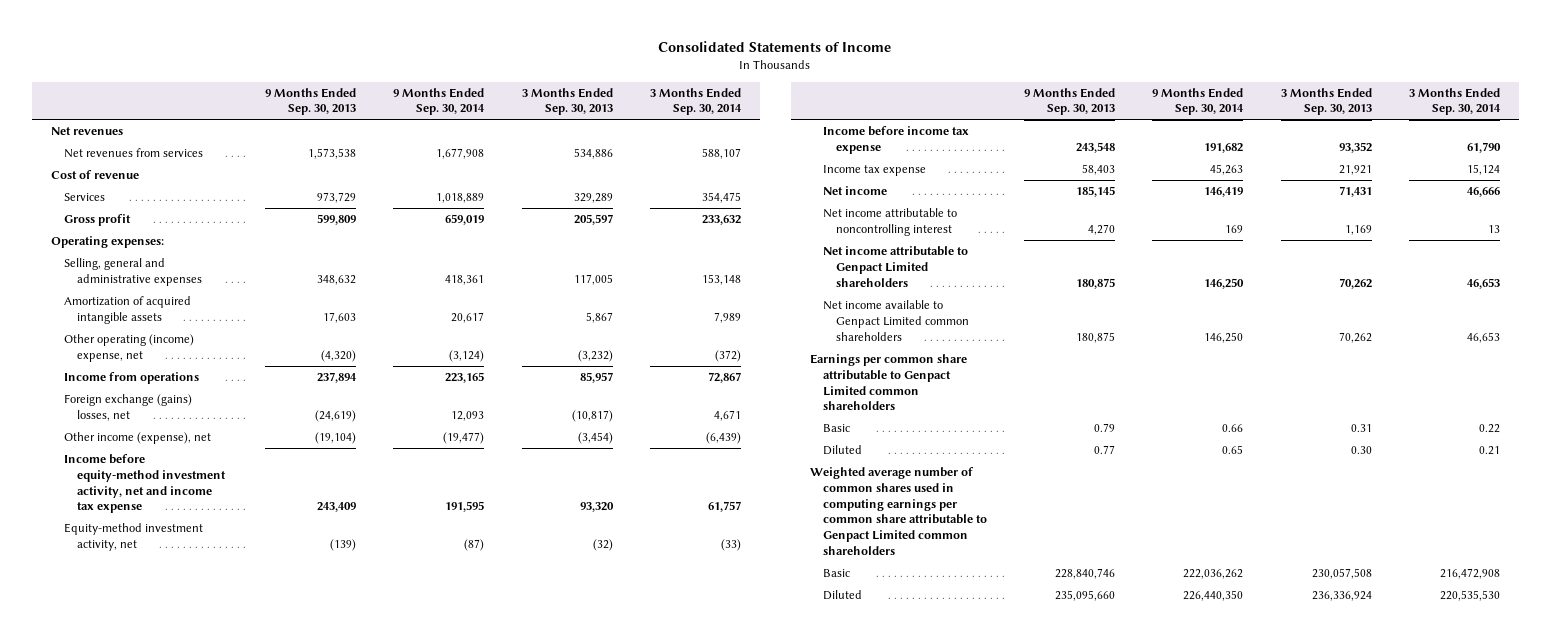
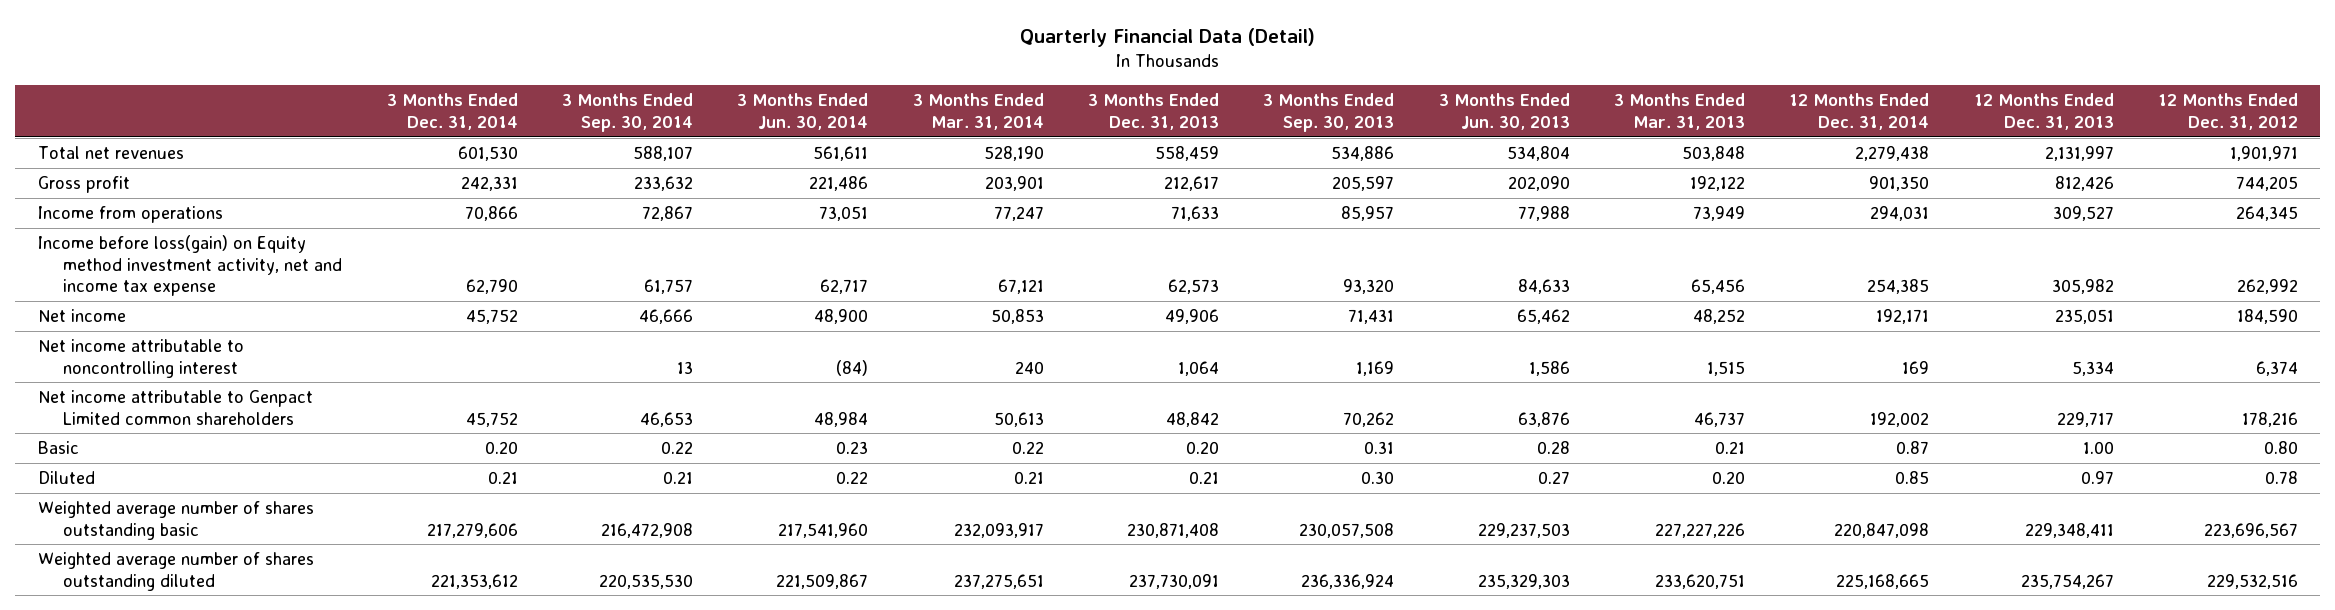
- Consolidated Statements of Income
+ Quarterly Financial Data (Detail)
- | 9 Months Ended Sep. 30, 2013 | 9 Months Ended Sep. 30, 2014 | 3 Months Ended Sep. 30, 2013 | 3 Months Ended Sep. 30, 2014
+ | 3 Months Ended Dec. 31, 2014 | 3 Months Ended Sep. 30, 2014 | 3 Months Ended Jun. 30, 2014 | 3 Months Ended Mar. 31, 2014 | 3 Months Ended Dec. 31, 2013 | 3 Months Ended Sep. 30, 2013 | 3 Months Ended Jun. 30, 2013 | 3 Months Ended Mar. 31, 2013 | 12 Months Ended Dec. 31, 2014 | 12 Months Ended Dec. 31, 2013 | 12 Months Ended Dec. 31, 2012
- Net revenues
- Net revenues from services | 1,573,538 | 1,677,908 | 534,886 | 588,107
- Cost of revenue
- Services | 973,729 | 1,018,889 | 329,289 | 354,475
+ Total net revenues | 601,530 | 588,107 | 561,611 | 528,190 | 558,459 | 534,886 | 534,804 | 503,848 | 2,279,438 | 2,131,997 | 1,901,971
- Operating expenses:
- Selling, general and administrative expenses | 348,632 | 418,361 | 117,005 | 153,148
- Amortization of acquired intangible assets | 17,603 | 20,617 | 5,867 | 7,989
- Other operating (income) expense, net | (4,320) | (3,124) | (3,232) | (372)
- Foreign exchange (gains) losses, net | (24,619) | 12,093 | (10,817) | 4,671
- Other income (expense), net | (19,104) | (19,477) | (3,454) | (6,439)
- Income before equity-method investment activity, net and income tax expense | 243,409 | 191,595 | 93,320 | 61,757
- Equity-method investment activity, net | (139) | (87) | (32) | (33)
- Income before income tax expense | 243,548 | 191,682 | 93,352 | 61,790
- Income tax expense | 58,403 | 45,263 | 21,921 | 15,124
+ Income before loss(gain) on Equity method investment activity, net and income tax expense | 62,790 | 61,757 | 62,717 | 67,121 | 62,573 | 93,320 | 84,633 | 65,456 | 254,385 | 305,982 | 262,992
- Net income attributable to Genpact Limited shareholders | 180,875 | 146,250 | 70,262 | 46,653
- Net income available to Genpact Limited common shareholders | 180,875 | 146,250 | 70,262 | 46,653
- Earnings per common share attributable to Genpact Limited common shareholders
+ Net income attributable to Genpact Limited common shareholders | 45,752 | 46,653 | 48,984 | 50,613 | 48,842 | 70,262 | 63,876 | 46,737 | 192,002 | 229,717 | 178,216
- Weighted average number of common shares used in computing earnings per common share attributable to Genpact Limited common shareholders
- Basic | 228,840,746 | 222,036,262 | 230,057,508 | 216,472,908
- Diluted | 235,095,660 | 226,440,350 | 236,336,924 | 220,535,530
+ Weighted average number of shares outstanding basic | 217,279,606 | 216,472,908 | 217,541,960 | 232,093,917 | 230,871,408 | 230,057,508 | 229,237,503 | 227,227,226 | 220,847,098 | 229,348,411 | 223,696,567
+ Weighted average number of shares outstanding diluted | 221,353,612 | 220,535,530 | 221,509,867 | 237,275,651 | 237,730,091 | 236,336,924 | 235,329,303 | 233,620,751 | 225,168,665 | 235,754,267 | 229,532,516

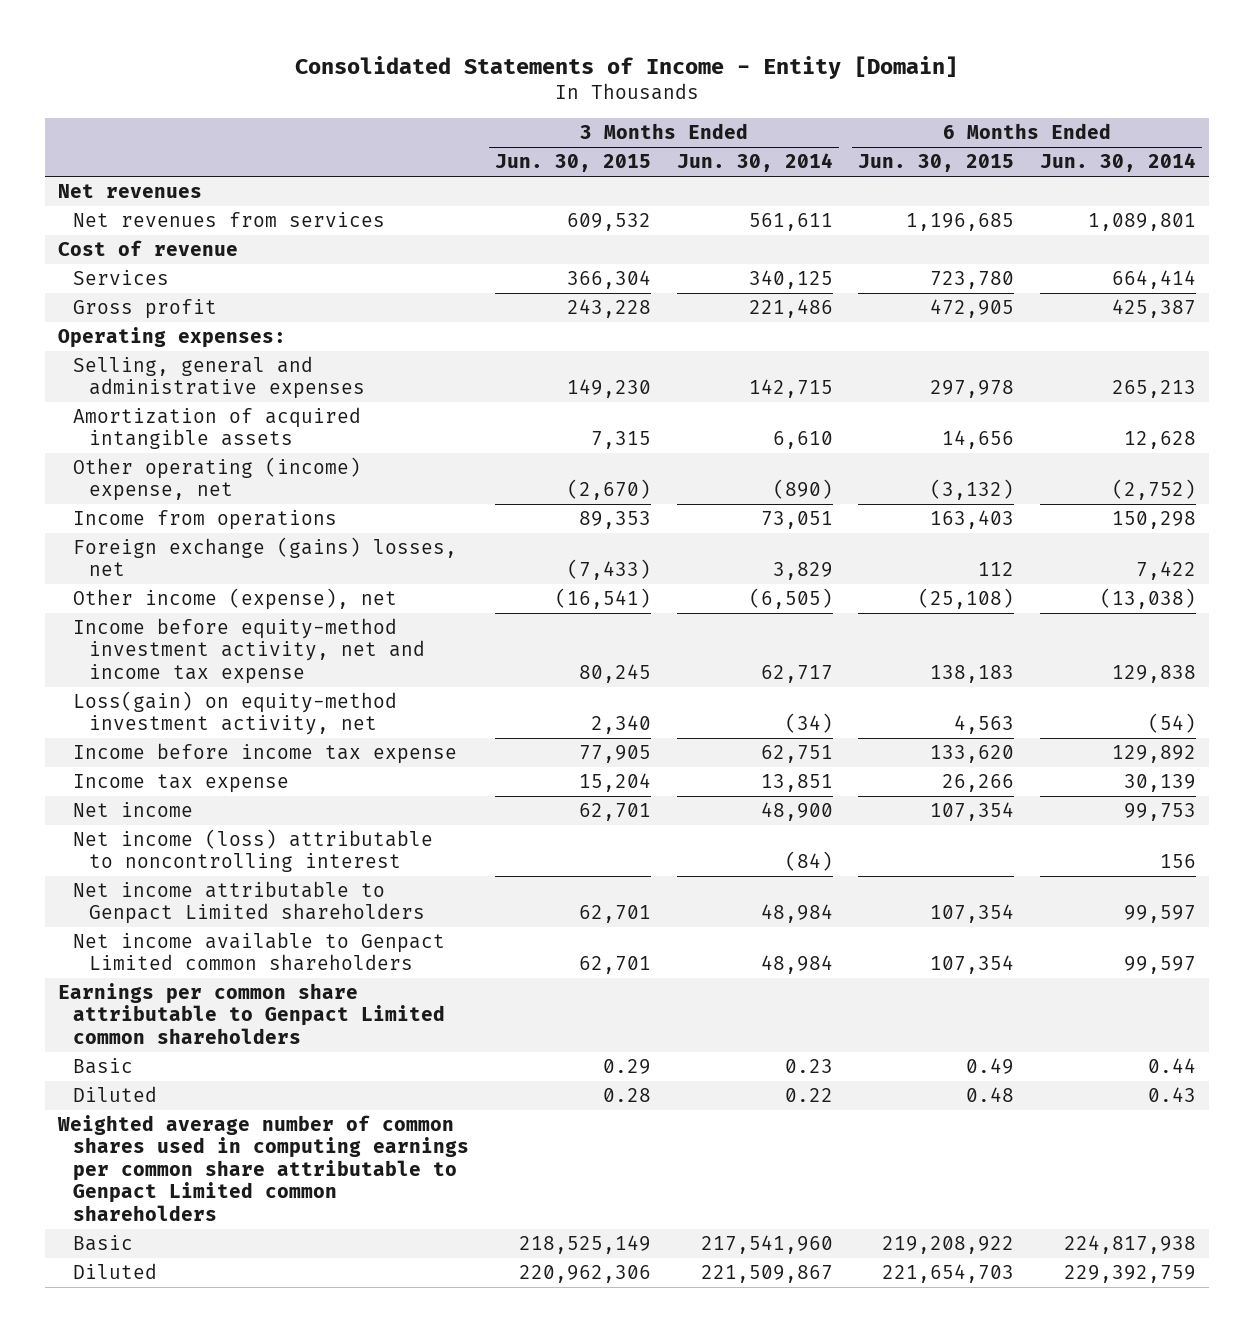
- Quarterly Financial Data (Detail)
+ Consolidated Statements of Income - Entity [Domain]
- | 3 Months Ended Dec. 31, 2014 | 3 Months Ended Sep. 30, 2014 | 3 Months Ended Jun. 30, 2014 | 3 Months Ended Mar. 31, 2014 | 3 Months Ended Dec. 31, 2013 | 3 Months Ended Sep. 30, 2013 | 3 Months Ended Jun. 30, 2013 | 3 Months Ended Mar. 31, 2013 | 12 Months Ended Dec. 31, 2014 | 12 Months Ended Dec. 31, 2013 | 12 Months Ended Dec. 31, 2012
+ | 3 Months Ended Jun. 30, 2015 | 3 Months Ended Jun. 30, 2014 | 6 Months Ended Jun. 30, 2015 | 6 Months Ended Jun. 30, 2014
- Total net revenues | 601,530 | 588,107 | 561,611 | 528,190 | 558,459 | 534,886 | 534,804 | 503,848 | 2,279,438 | 2,131,997 | 1,901,971
+ Net revenues
+ Net revenues from services | 609,532 | 561,611 | 1,196,685 | 1,089,801
+ Cost of revenue
+ Services | 366,304 | 340,125 | 723,780 | 664,414
+ Operating expenses:
+ Selling, general and administrative expenses | 149,230 | 142,715 | 297,978 | 265,213
+ Amortization of acquired intangible assets | 7,315 | 6,610 | 14,656 | 12,628
+ Other operating (income) expense, net | (2,670) | (890) | (3,132) | (2,752)
- Income before loss(gain) on Equity method investment activity, net and income tax expense | 62,790 | 61,757 | 62,717 | 67,121 | 62,573 | 93,320 | 84,633 | 65,456 | 254,385 | 305,982 | 262,992
+ Foreign exchange (gains) losses, net | (7,433) | 3,829 | 112 | 7,422
+ Other income (expense), net | (16,541) | (6,505) | (25,108) | (13,038)
+ Income before equity-method investment activity, net and income tax expense | 80,245 | 62,717 | 138,183 | 129,838
+ Loss(gain) on equity-method investment activity, net | 2,340 | (34) | 4,563 | (54)
+ Income before income tax expense | 77,905 | 62,751 | 133,620 | 129,892
+ Income tax expense | 15,204 | 13,851 | 26,266 | 30,139
- Net income attributable to noncontrolling interest | | 13 | (84) | 240 | 1,064 | 1,169 | 1,586 | 1,515 | 169 | 5,334 | 6,374
- Net income attributable to Genpact Limited common shareholders | 45,752 | 46,653 | 48,984 | 50,613 | 48,842 | 70,262 | 63,876 | 46,737 | 192,002 | 229,717 | 178,216
+ Net income (loss) attributable to noncontrolling interest | | (84) | | 156
+ Net income attributable to Genpact Limited shareholders | 62,701 | 48,984 | 107,354 | 99,597
+ Net income available to Genpact Limited common shareholders | 62,701 | 48,984 | 107,354 | 99,597
+ Earnings per common share attributable to Genpact Limited common shareholders
- Weighted average number of shares outstanding basic | 217,279,606 | 216,472,908 | 217,541,960 | 232,093,917 | 230,871,408 | 230,057,508 | 229,237,503 | 227,227,226 | 220,847,098 | 229,348,411 | 223,696,567
- Weighted average number of shares outstanding diluted | 221,353,612 | 220,535,530 | 221,509,867 | 237,275,651 | 237,730,091 | 236,336,924 | 235,329,303 | 233,620,751 | 225,168,665 | 235,754,267 | 229,532,516
+ Weighted average number of common shares used in computing earnings per common share attributable to Genpact Limited common shareholders
+ Basic | 218,525,149 | 217,541,960 | 219,208,922 | 224,817,938
+ Diluted | 220,962,306 | 221,509,867 | 221,654,703 | 229,392,759

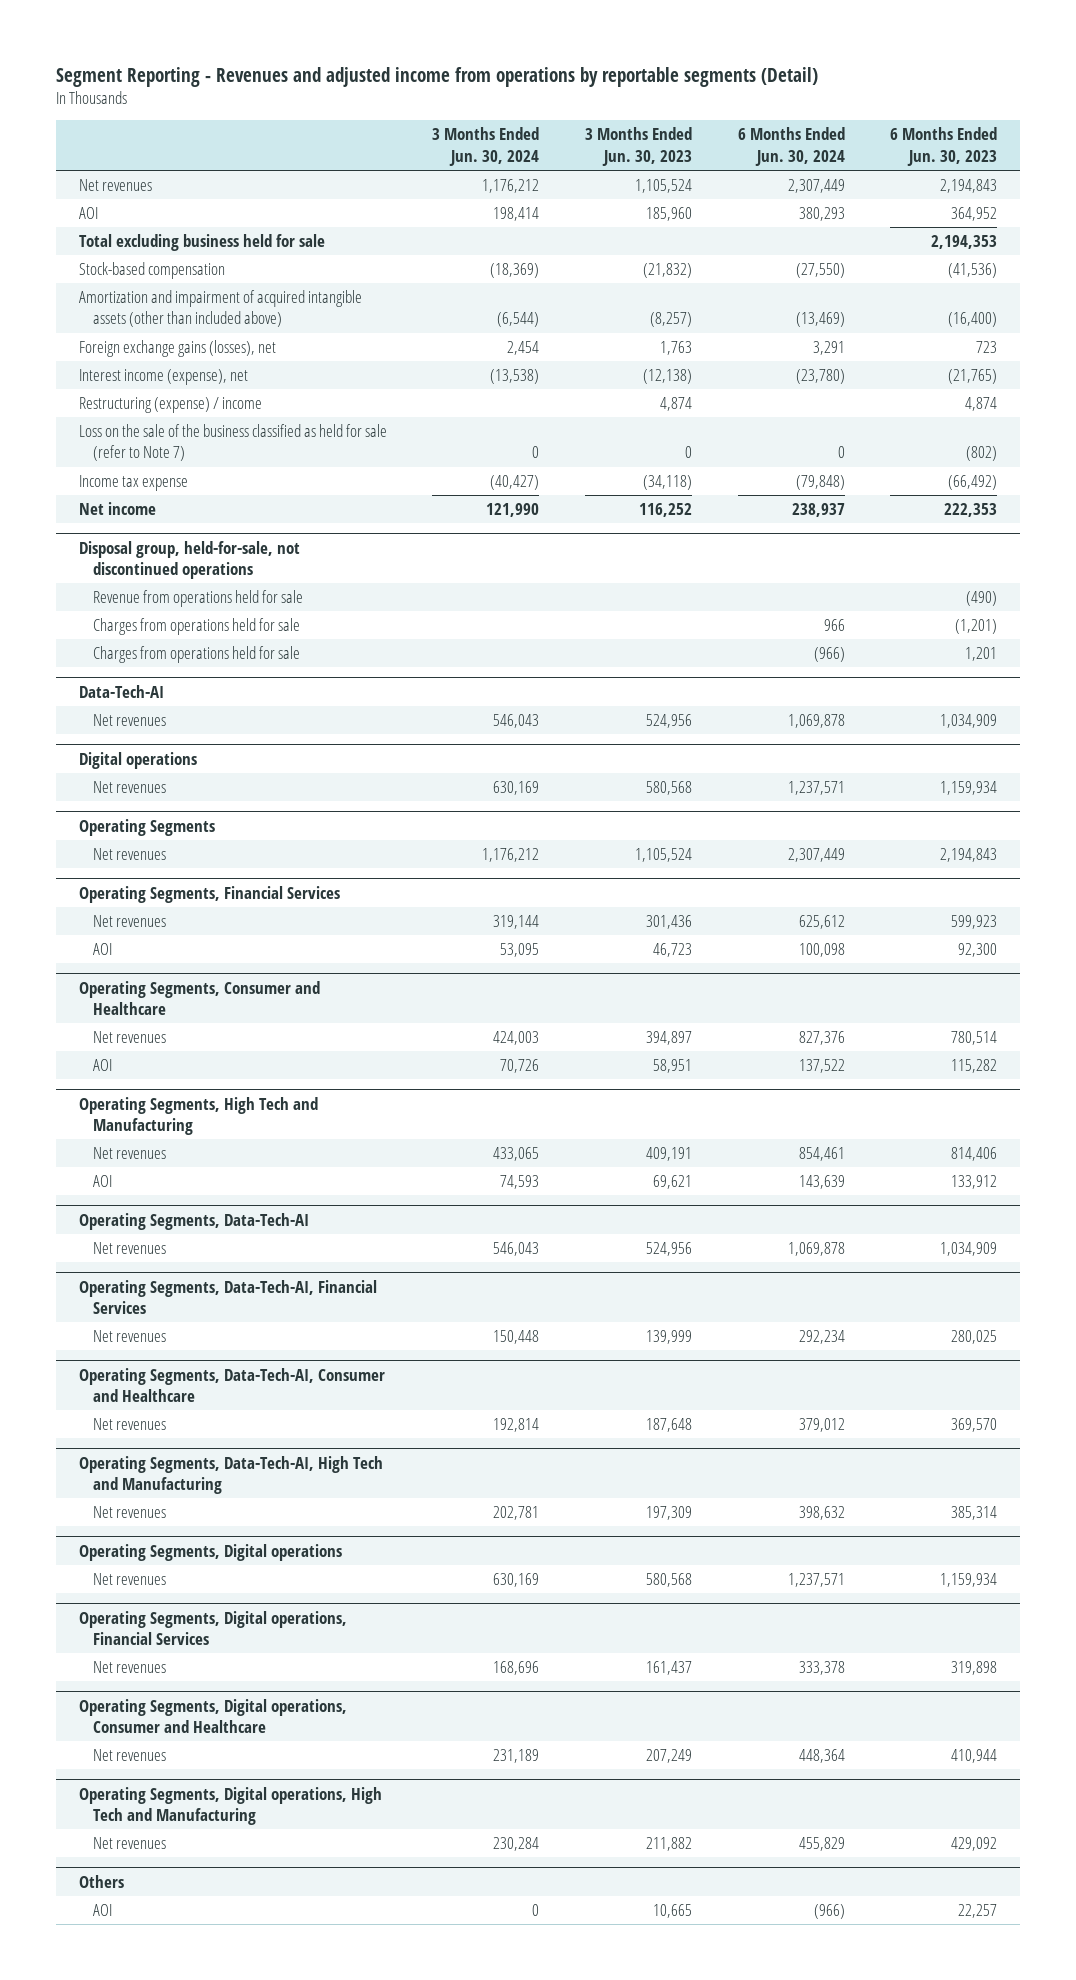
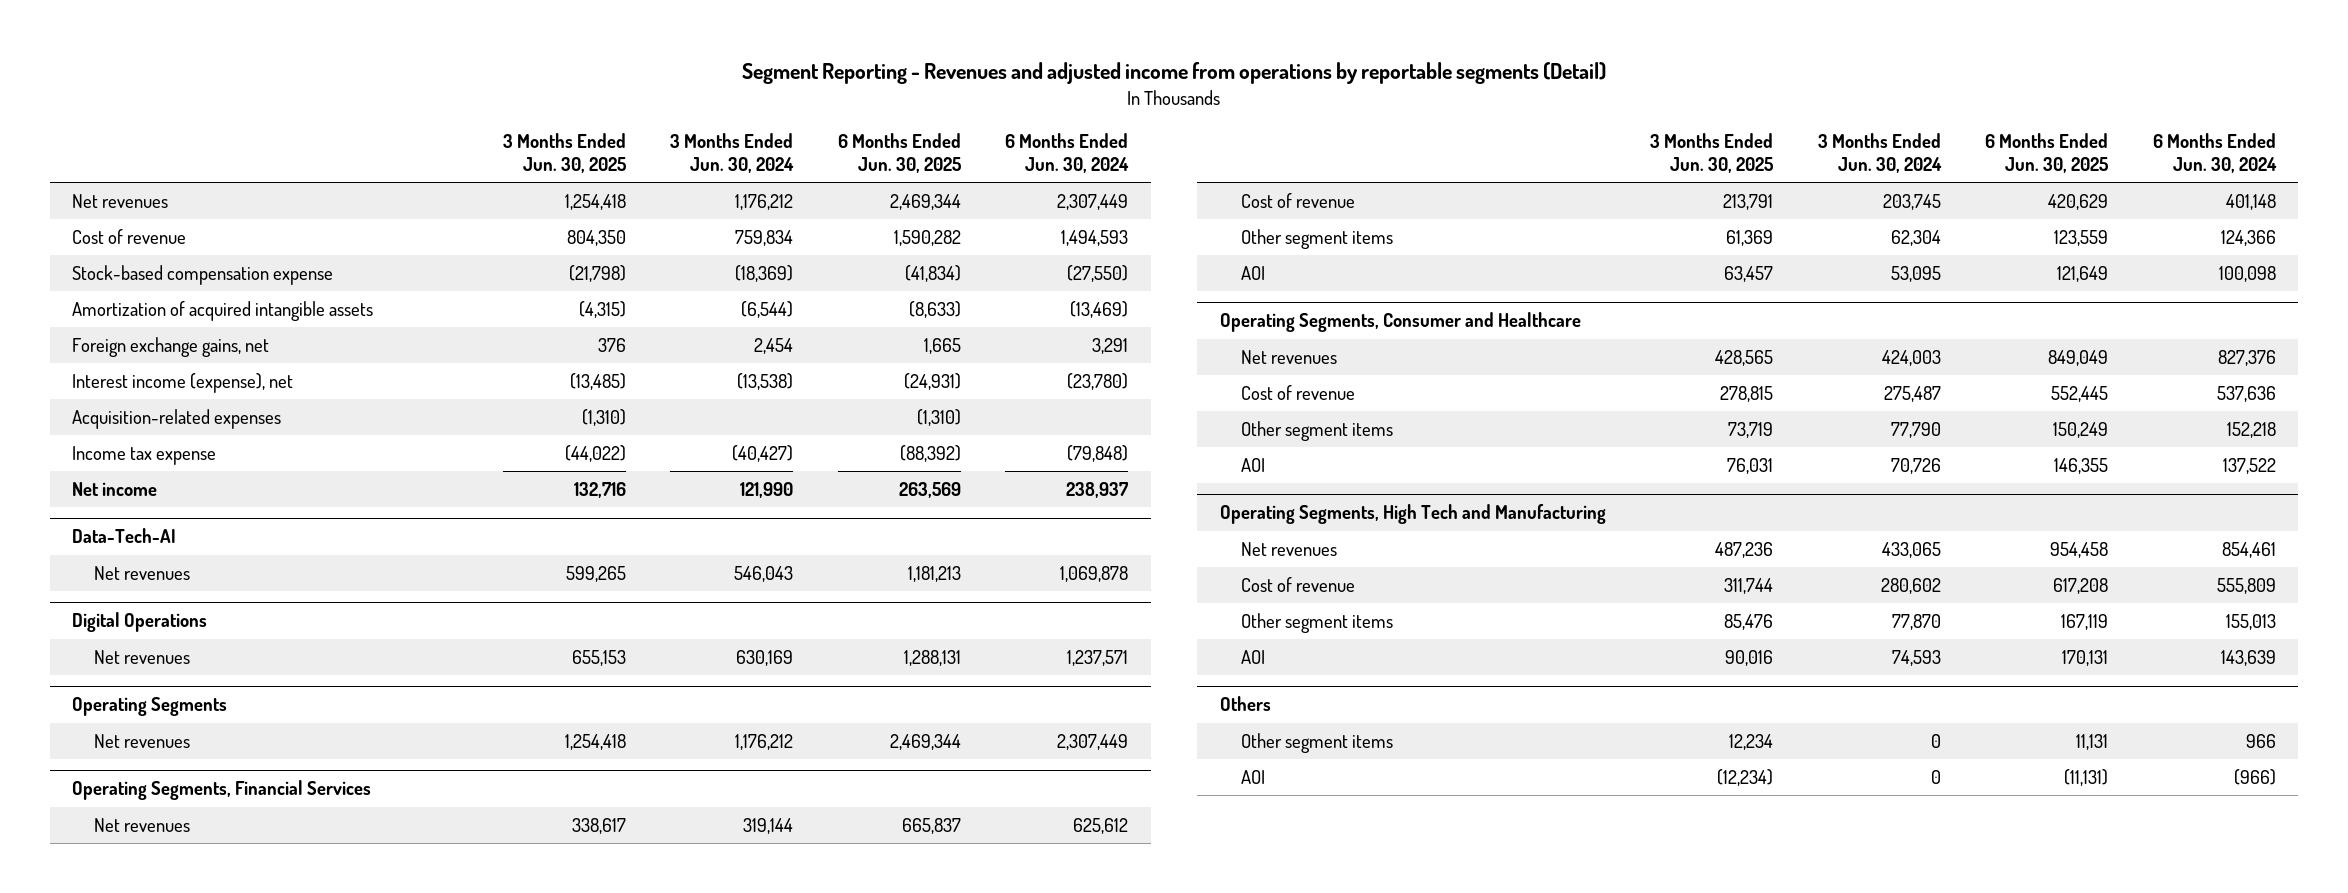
- | 3 Months Ended Jun. 30, 2024 | 3 Months Ended Jun. 30, 2023 | 6 Months Ended Jun. 30, 2024 | 6 Months Ended Jun. 30, 2023
+ | 3 Months Ended Jun. 30, 2025 | 3 Months Ended Jun. 30, 2024 | 6 Months Ended Jun. 30, 2025 | 6 Months Ended Jun. 30, 2024
- AOI | 198,414 | 185,960 | 380,293 | 364,952
- Total excluding business held for sale | | | | 2,194,353
- Stock-based compensation | (18,369) | (21,832) | (27,550) | (41,536)
- Amortization and impairment of acquired intangible assets (other than included above) | (6,544) | (8,257) | (13,469) | (16,400)
- Foreign exchange gains (losses), net | 2,454 | 1,763 | 3,291 | 723
+ Cost of revenue | 804,350 | 759,834 | 1,590,282 | 1,494,593
+ Stock-based compensation expense | (21,798) | (18,369) | (41,834) | (27,550)
+ Amortization of acquired intangible assets | (4,315) | (6,544) | (8,633) | (13,469)
+ Foreign exchange gains, net | 376 | 2,454 | 1,665 | 3,291
- Restructuring (expense) / income | | 4,874 | | 4,874
- Loss on the sale of the business classified as held for sale (refer to Note 7) | 0 | 0 | 0 | (802)
+ Acquisition-related expenses | (1,310) | | (1,310) |
- Disposal group, held-for-sale, not discontinued operations
- Revenue from operations held for sale | | | | (490)
- Charges from operations held for sale | | | 966 | (1,201)
- Charges from operations held for sale | | | (966) | 1,201
- Digital operations
+ Digital Operations
@ Operating Segments, Financial Services
+ Cost of revenue | 213,791 | 203,745 | 420,629 | 401,148
+ Other segment items | 61,369 | 62,304 | 123,559 | 124,366
@ Operating Segments, Consumer and Healthcare
+ Cost of revenue | 278,815 | 275,487 | 552,445 | 537,636
+ Other segment items | 73,719 | 77,790 | 150,249 | 152,218
@ Operating Segments, High Tech and Manufacturing
+ Cost of revenue | 311,744 | 280,602 | 617,208 | 555,809
+ Other segment items | 85,476 | 77,870 | 167,119 | 155,013
- Operating Segments, Data-Tech-AI
- Net revenues | 546,043 | 524,956 | 1,069,878 | 1,034,909
- Operating Segments, Data-Tech-AI, Financial Services
- Net revenues | 150,448 | 139,999 | 292,234 | 280,025
- Operating Segments, Data-Tech-AI, Consumer and Healthcare
- Net revenues | 192,814 | 187,648 | 379,012 | 369,570
- Operating Segments, Data-Tech-AI, High Tech and Manufacturing
- Net revenues | 202,781 | 197,309 | 398,632 | 385,314
- Operating Segments, Digital operations
- Net revenues | 630,169 | 580,568 | 1,237,571 | 1,159,934
- Operating Segments, Digital operations, Financial Services
- Net revenues | 168,696 | 161,437 | 333,378 | 319,898
- Operating Segments, Digital operations, Consumer and Healthcare
- Net revenues | 231,189 | 207,249 | 448,364 | 410,944
- Operating Segments, Digital operations, High Tech and Manufacturing
- Net revenues | 230,284 | 211,882 | 455,829 | 429,092
@ Others
+ Other segment items | 12,234 | 0 | 11,131 | 966

